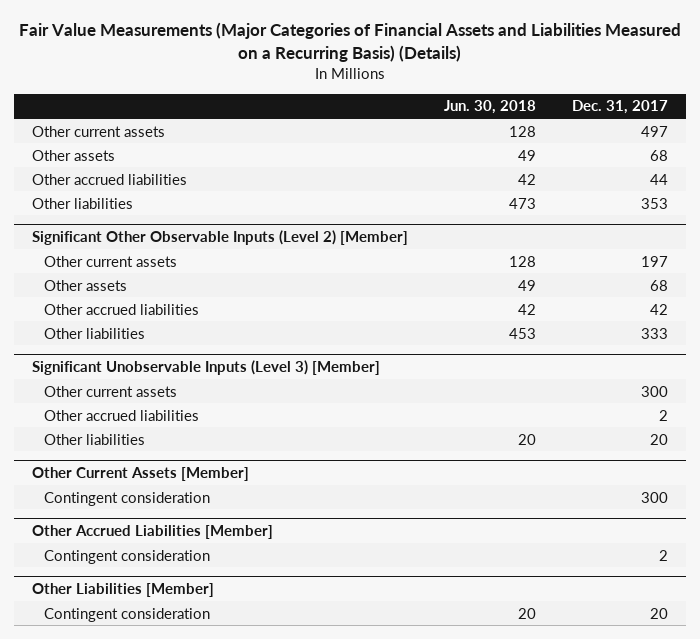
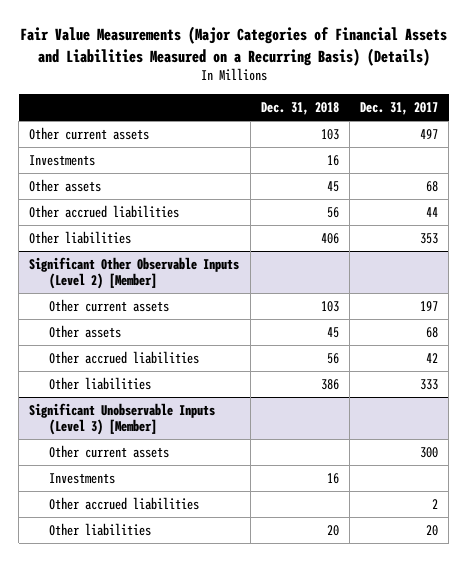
- | Jun. 30, 2018 | Dec. 31, 2017
+ | Dec. 31, 2018 | Dec. 31, 2017
+ Investments | 16 |
@ Significant Unobservable Inputs (Level 3) [Member]
+ Investments | 16 |
- Other Current Assets [Member]
- Contingent consideration | | 300
- Other Accrued Liabilities [Member]
- Contingent consideration | | 2
- Other Liabilities [Member]
- Contingent consideration | 20 | 20

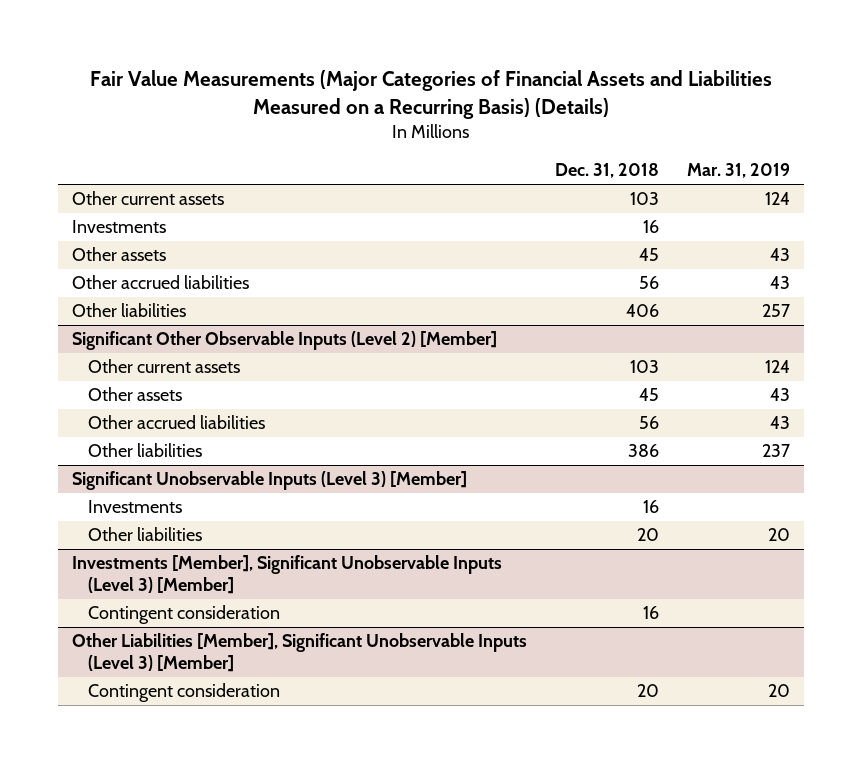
- | Dec. 31, 2018 | Dec. 31, 2017
+ | Dec. 31, 2018 | Mar. 31, 2019
@ Significant Unobservable Inputs (Level 3) [Member]
- Other current assets | | 300
- Other accrued liabilities | | 2
+ Investments [Member], Significant Unobservable Inputs (Level 3) [Member]
+ Contingent consideration | 16 |
+ Other Liabilities [Member], Significant Unobservable Inputs (Level 3) [Member]
+ Contingent consideration | 20 | 20

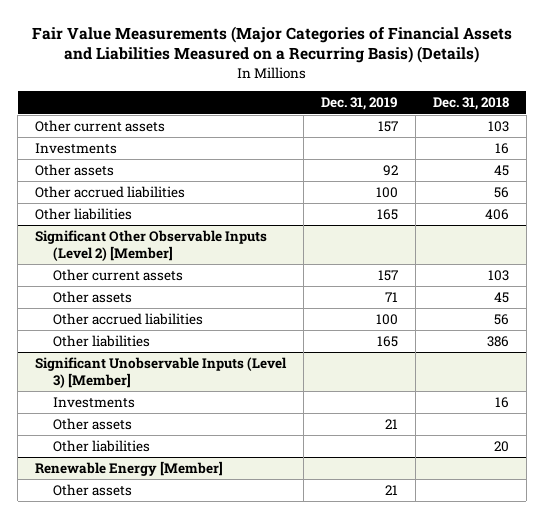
- | Dec. 31, 2018 | Mar. 31, 2019
+ | Dec. 31, 2019 | Dec. 31, 2018
@ Significant Unobservable Inputs (Level 3) [Member]
+ Other assets | 21 |
- Investments [Member], Significant Unobservable Inputs (Level 3) [Member]
- Contingent consideration | 16 |
- Other Liabilities [Member], Significant Unobservable Inputs (Level 3) [Member]
- Contingent consideration | 20 | 20
+ Renewable Energy [Member]
+ Other assets | 21 |

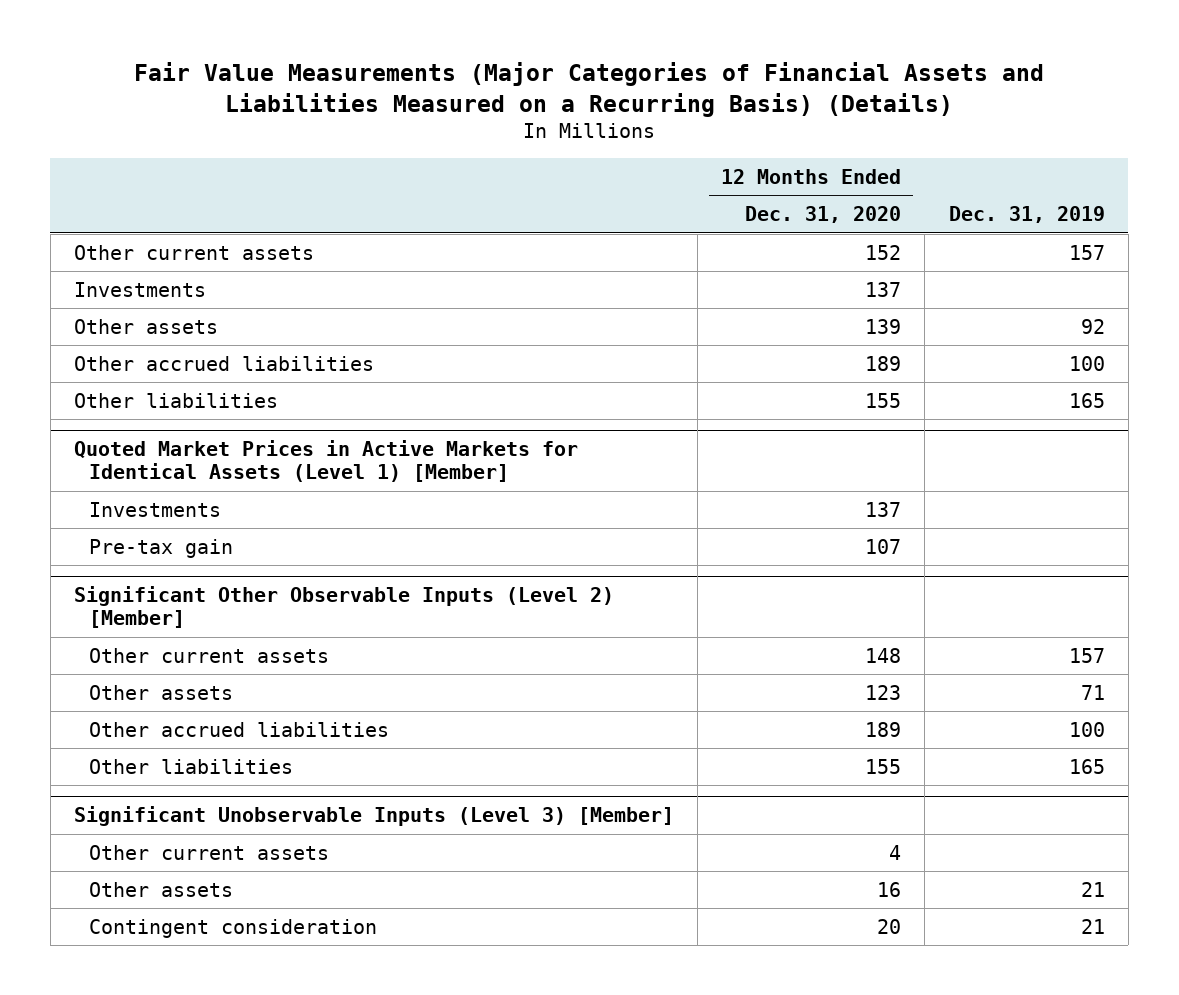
- | Dec. 31, 2019 | Dec. 31, 2018
+ | 12 Months Ended Dec. 31, 2020 | Dec. 31, 2019
+ Quoted Market Prices in Active Markets for Identical Assets (Level 1) [Member]
+ Investments | 137 |
+ Pre-tax gain | 107 |
@ Significant Unobservable Inputs (Level 3) [Member]
- Investments | | 16
- Other assets | 21 |
- Other liabilities | | 20
- Renewable Energy [Member]
@ Significant Unobservable Inputs (Level 3) [Member]
+ Other current assets | 4 |
+ Contingent consideration | 20 | 21

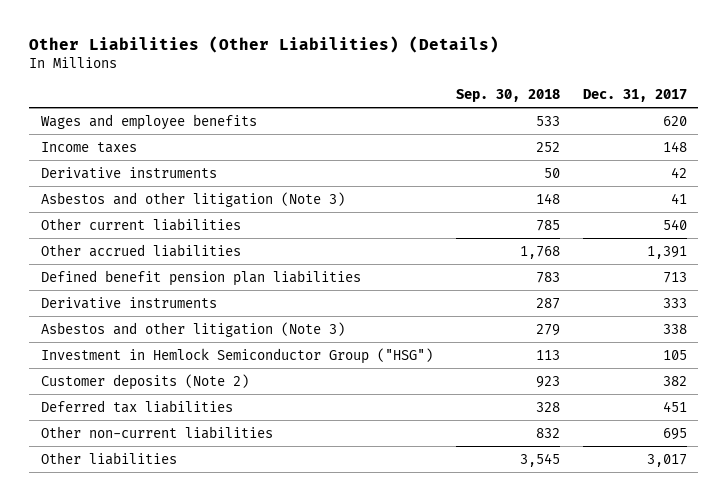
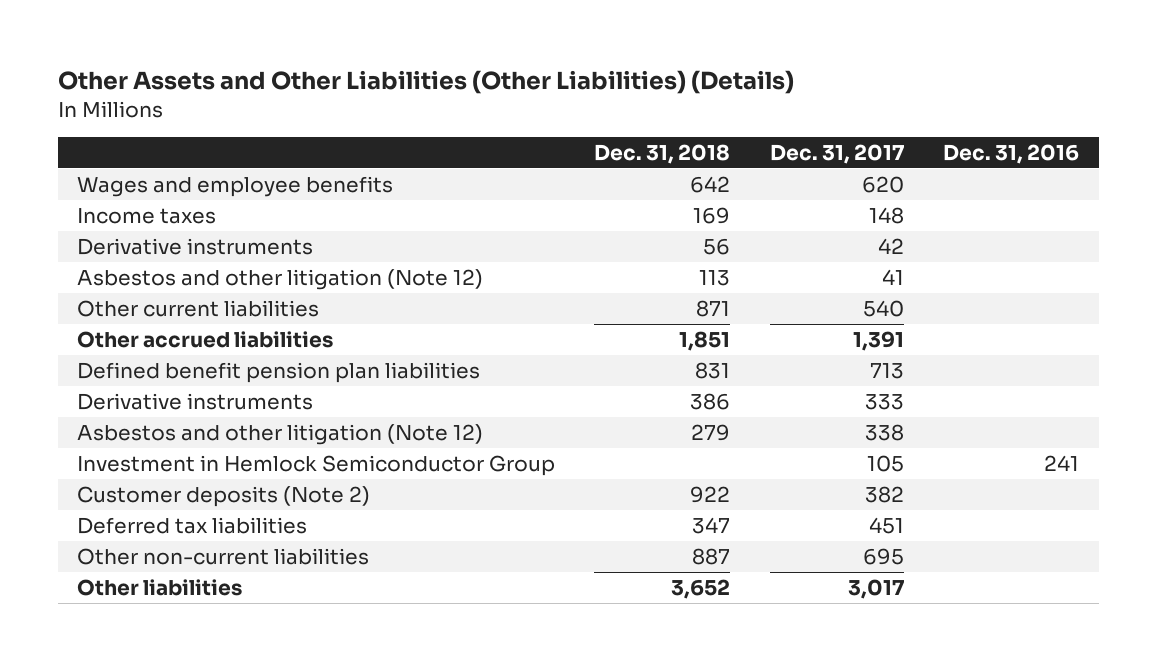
- Other Liabilities (Other Liabilities) (Details)
+ Other Assets and Other Liabilities (Other Liabilities) (Details)
- | Sep. 30, 2018 | Dec. 31, 2017
+ | Dec. 31, 2018 | Dec. 31, 2017 | Dec. 31, 2016
- Asbestos and other litigation (Note 3) | 148 | 41
+ Asbestos and other litigation (Note 12) | 113 | 41 |
- Asbestos and other litigation (Note 3) | 279 | 338
- Investment in Hemlock Semiconductor Group ("HSG") | 113 | 105
+ Asbestos and other litigation (Note 12) | 279 | 338 |
+ Investment in Hemlock Semiconductor Group | | 105 | 241

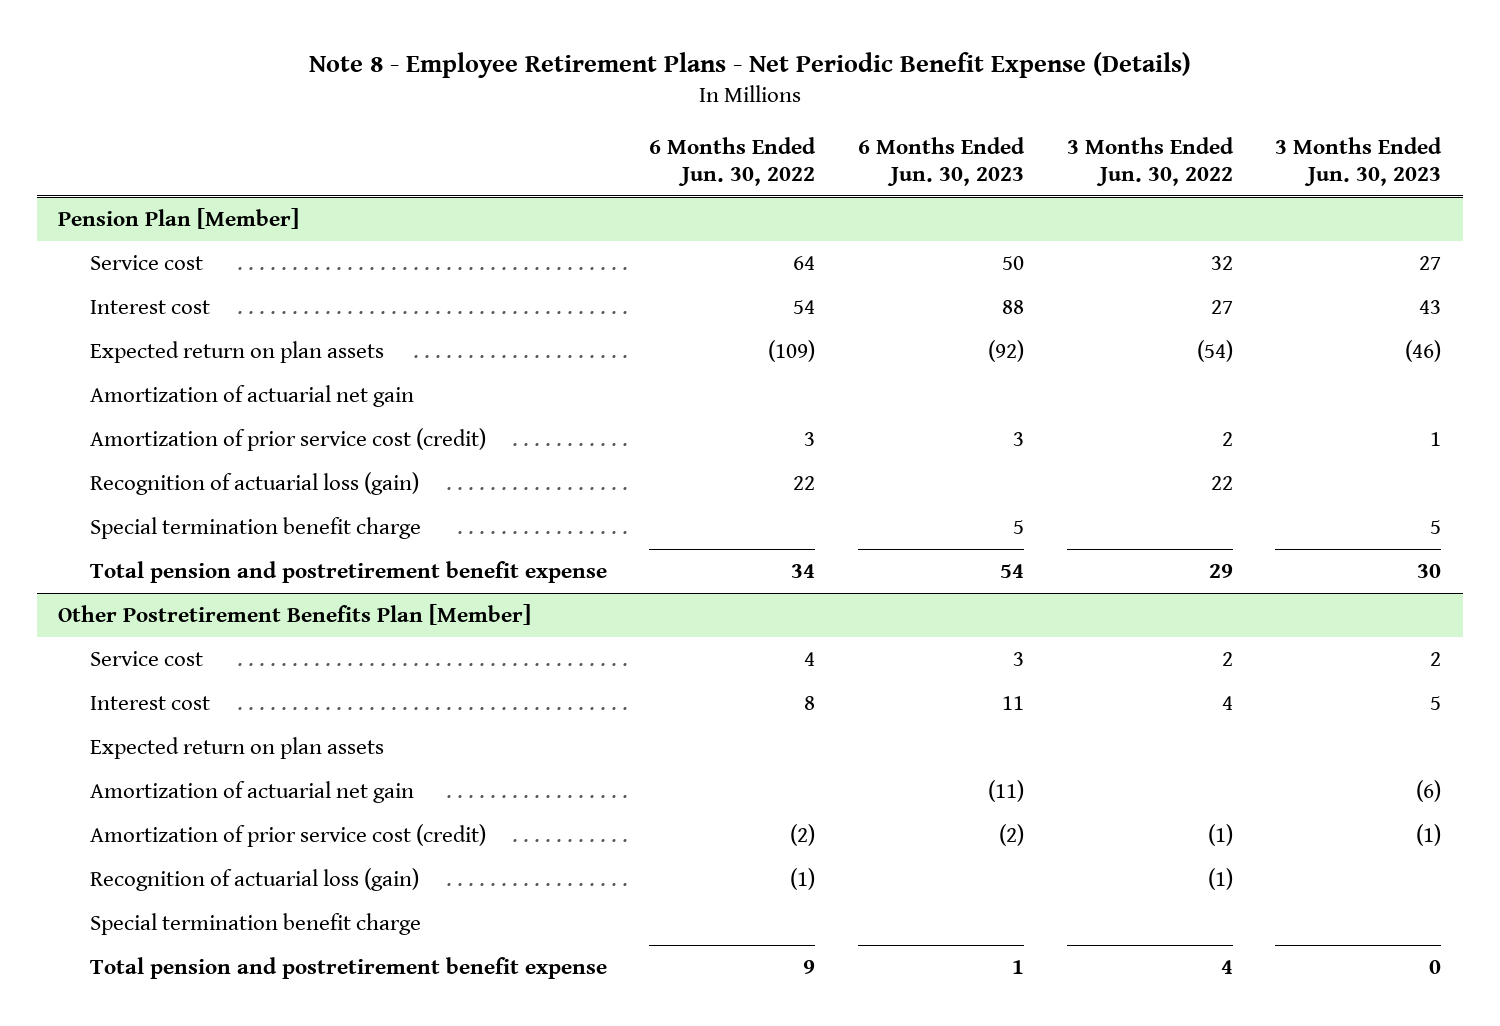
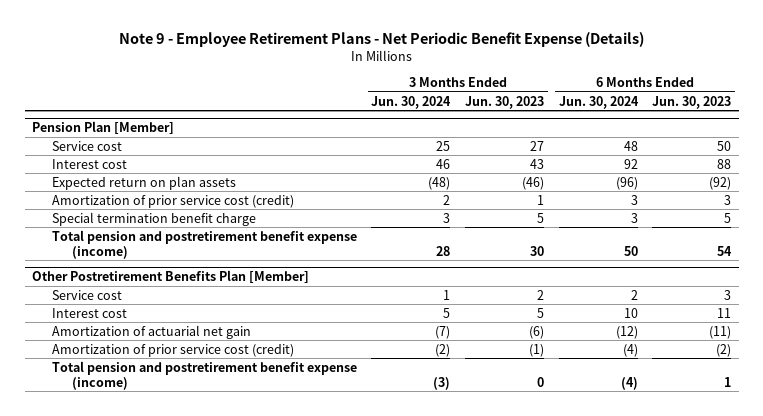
- Note 8 - Employee Retirement Plans - Net Periodic Benefit Expense (Details)
+ Note 9 - Employee Retirement Plans - Net Periodic Benefit Expense (Details)
- | 6 Months Ended Jun. 30, 2022 | 6 Months Ended Jun. 30, 2023 | 3 Months Ended Jun. 30, 2022 | 3 Months Ended Jun. 30, 2023
+ | 3 Months Ended Jun. 30, 2024 | 3 Months Ended Jun. 30, 2023 | 6 Months Ended Jun. 30, 2024 | 6 Months Ended Jun. 30, 2023
@ Pension Plan [Member]
- Amortization of actuarial net gain
- Recognition of actuarial loss (gain) | 22 | | 22 |
- Total pension and postretirement benefit expense | 34 | 54 | 29 | 30
+ Total pension and postretirement benefit expense (income) | 28 | 30 | 50 | 54
@ Other Postretirement Benefits Plan [Member]
- Expected return on plan assets
- Recognition of actuarial loss (gain) | (1) | | (1) |
- Special termination benefit charge
- Total pension and postretirement benefit expense | 9 | 1 | 4 | 0
+ Total pension and postretirement benefit expense (income) | (3) | 0 | (4) | 1

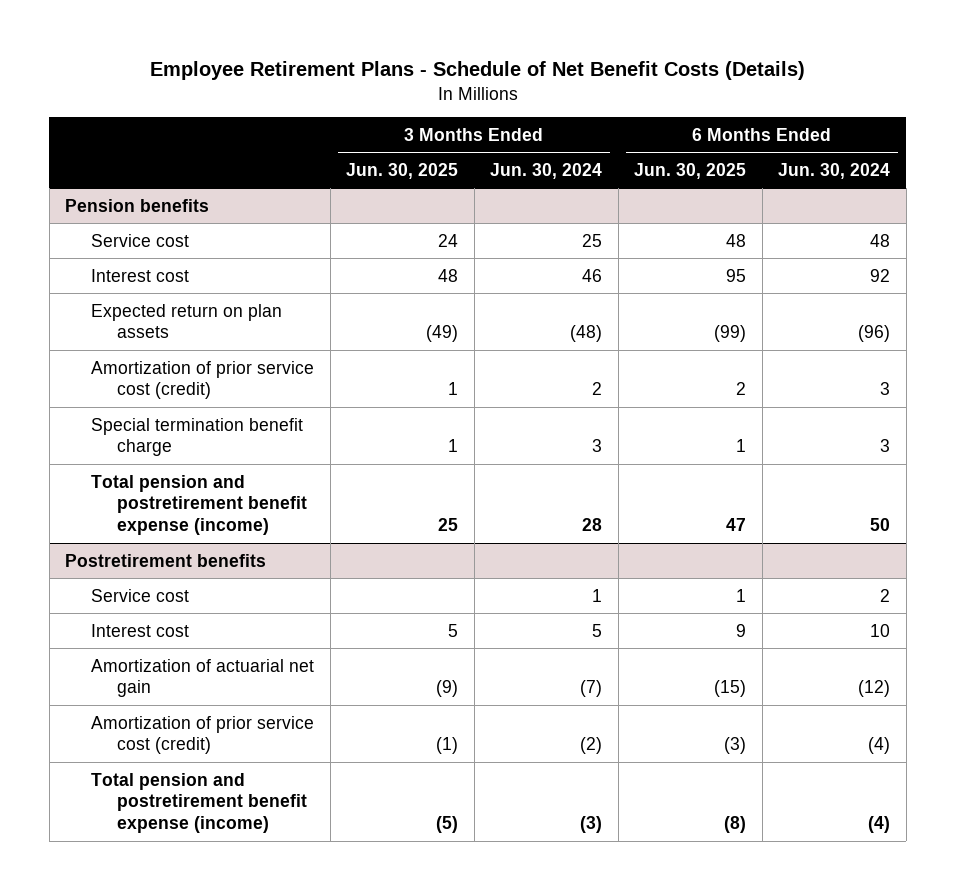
- Note 9 - Employee Retirement Plans - Net Periodic Benefit Expense (Details)
+ Employee Retirement Plans - Schedule of Net Benefit Costs (Details)
- | 3 Months Ended Jun. 30, 2024 | 3 Months Ended Jun. 30, 2023 | 6 Months Ended Jun. 30, 2024 | 6 Months Ended Jun. 30, 2023
+ | 3 Months Ended Jun. 30, 2025 | 3 Months Ended Jun. 30, 2024 | 6 Months Ended Jun. 30, 2025 | 6 Months Ended Jun. 30, 2024
- Pension Plan [Member]
+ Pension benefits
- Other Postretirement Benefits Plan [Member]
+ Postretirement benefits

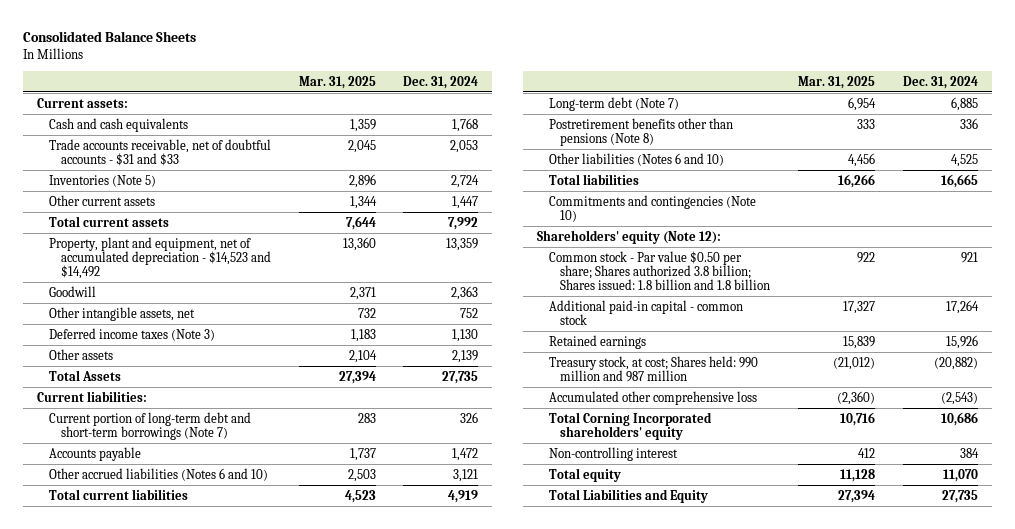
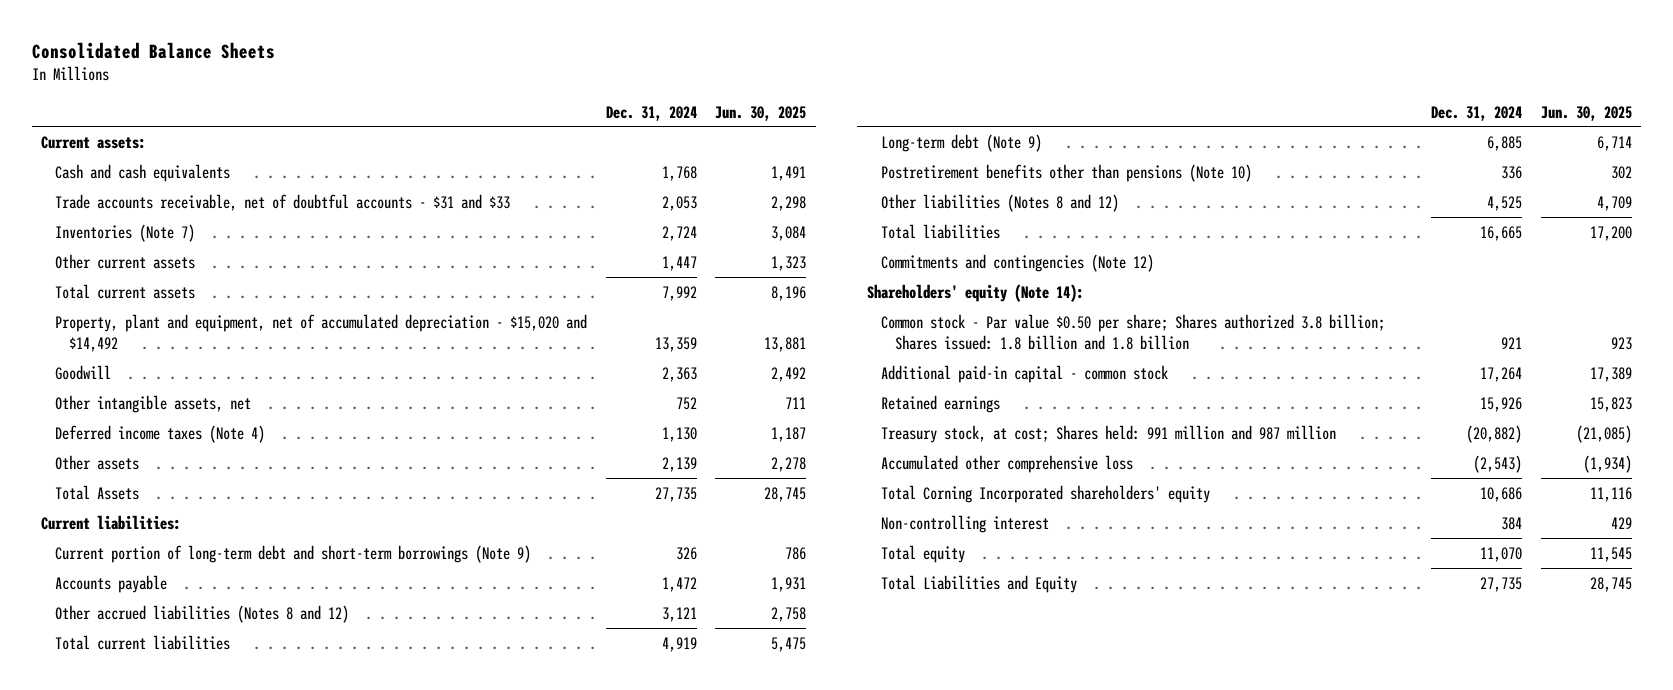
- | Mar. 31, 2025 | Dec. 31, 2024
+ | Dec. 31, 2024 | Jun. 30, 2025
- Inventories (Note 5) | 2,896 | 2,724
+ Inventories (Note 7) | 2,724 | 3,084
- Property, plant and equipment, net of accumulated depreciation - $14,523 and $14,492 | 13,360 | 13,359
+ Property, plant and equipment, net of accumulated depreciation - $15,020 and $14,492 | 13,359 | 13,881
- Deferred income taxes (Note 3) | 1,183 | 1,130
+ Deferred income taxes (Note 4) | 1,130 | 1,187
- Current portion of long-term debt and short-term borrowings (Note 7) | 283 | 326
+ Current portion of long-term debt and short-term borrowings (Note 9) | 326 | 786
- Other accrued liabilities (Notes 6 and 10) | 2,503 | 3,121
+ Other accrued liabilities (Notes 8 and 12) | 3,121 | 2,758
- Long-term debt (Note 7) | 6,954 | 6,885
- Postretirement benefits other than pensions (Note 8) | 333 | 336
- Other liabilities (Notes 6 and 10) | 4,456 | 4,525
+ Long-term debt (Note 9) | 6,885 | 6,714
+ Postretirement benefits other than pensions (Note 10) | 336 | 302
+ Other liabilities (Notes 8 and 12) | 4,525 | 4,709
- Commitments and contingencies (Note 10)
- Shareholders' equity (Note 12):
+ Commitments and contingencies (Note 12)
+ Shareholders' equity (Note 14):
- Treasury stock, at cost; Shares held: 990 million and 987 million | (21,012) | (20,882)
+ Treasury stock, at cost; Shares held: 991 million and 987 million | (20,882) | (21,085)

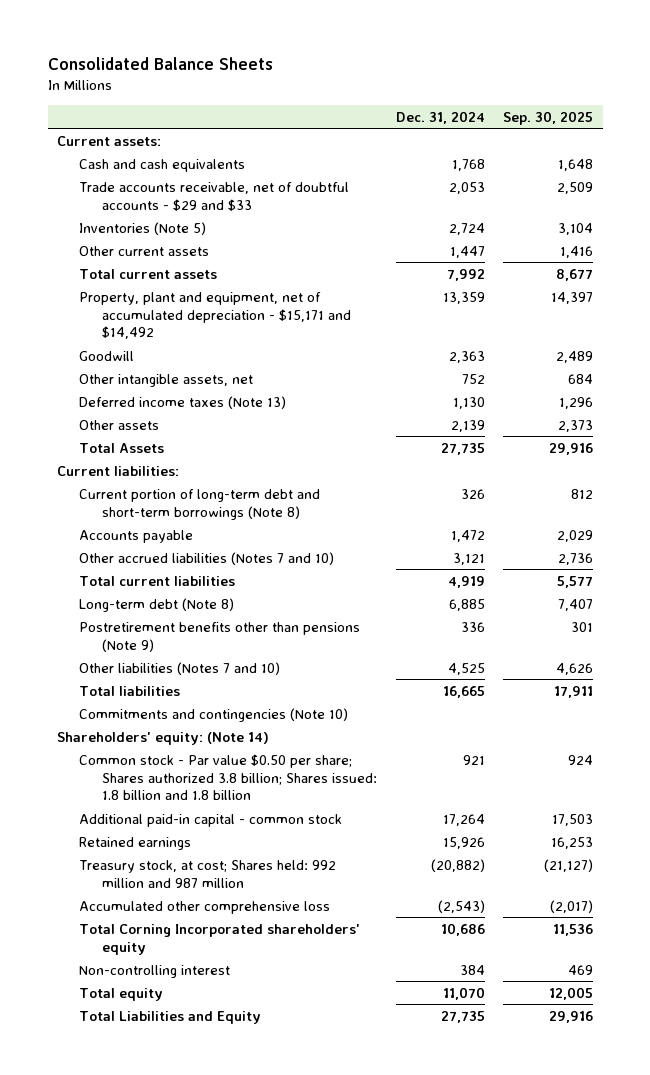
- | Dec. 31, 2024 | Jun. 30, 2025
+ | Dec. 31, 2024 | Sep. 30, 2025
- Trade accounts receivable, net of doubtful accounts - $31 and $33 | 2,053 | 2,298
- Inventories (Note 7) | 2,724 | 3,084
+ Trade accounts receivable, net of doubtful accounts - $29 and $33 | 2,053 | 2,509
+ Inventories (Note 5) | 2,724 | 3,104
- Property, plant and equipment, net of accumulated depreciation - $15,020 and $14,492 | 13,359 | 13,881
+ Property, plant and equipment, net of accumulated depreciation - $15,171 and $14,492 | 13,359 | 14,397
- Deferred income taxes (Note 4) | 1,130 | 1,187
+ Deferred income taxes (Note 13) | 1,130 | 1,296
- Current portion of long-term debt and short-term borrowings (Note 9) | 326 | 786
+ Current portion of long-term debt and short-term borrowings (Note 8) | 326 | 812
- Other accrued liabilities (Notes 8 and 12) | 3,121 | 2,758
+ Other accrued liabilities (Notes 7 and 10) | 3,121 | 2,736
- Long-term debt (Note 9) | 6,885 | 6,714
- Postretirement benefits other than pensions (Note 10) | 336 | 302
- Other liabilities (Notes 8 and 12) | 4,525 | 4,709
+ Long-term debt (Note 8) | 6,885 | 7,407
+ Postretirement benefits other than pensions (Note 9) | 336 | 301
+ Other liabilities (Notes 7 and 10) | 4,525 | 4,626
- Commitments and contingencies (Note 12)
- Shareholders' equity (Note 14):
+ Commitments and contingencies (Note 10)
+ Shareholders' equity: (Note 14)
- Treasury stock, at cost; Shares held: 991 million and 987 million | (20,882) | (21,085)
+ Treasury stock, at cost; Shares held: 992 million and 987 million | (20,882) | (21,127)

